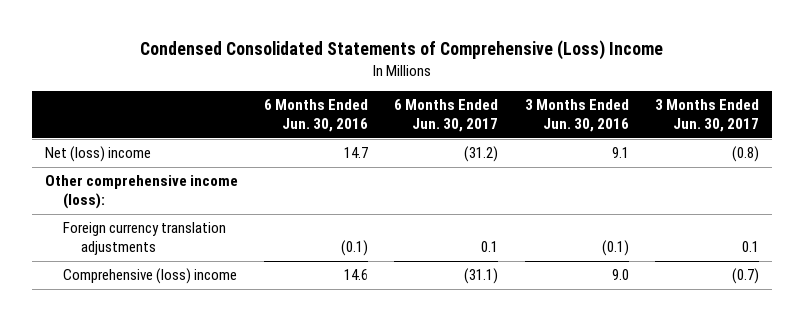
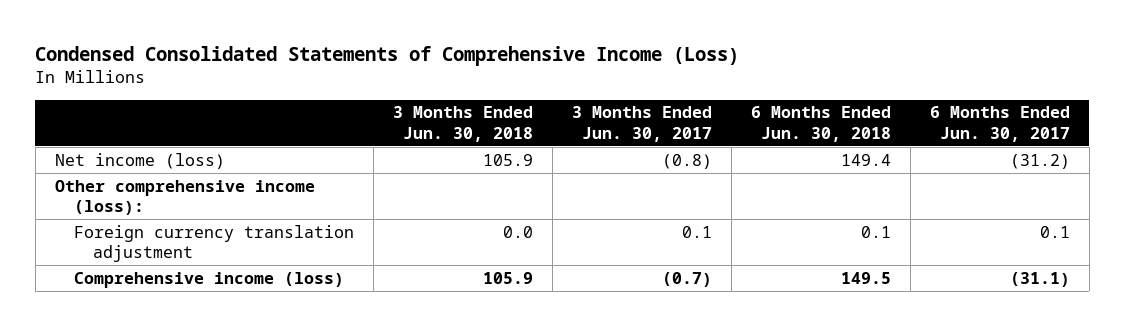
- Condensed Consolidated Statements of Comprehensive (Loss) Income
+ Condensed Consolidated Statements of Comprehensive Income (Loss)
- | 6 Months Ended Jun. 30, 2016 | 6 Months Ended Jun. 30, 2017 | 3 Months Ended Jun. 30, 2016 | 3 Months Ended Jun. 30, 2017
+ | 3 Months Ended Jun. 30, 2018 | 3 Months Ended Jun. 30, 2017 | 6 Months Ended Jun. 30, 2018 | 6 Months Ended Jun. 30, 2017
- Net (loss) income | 14.7 | (31.2) | 9.1 | (0.8)
+ Net income (loss) | 105.9 | (0.8) | 149.4 | (31.2)
- Foreign currency translation adjustments | (0.1) | 0.1 | (0.1) | 0.1
- Comprehensive (loss) income | 14.6 | (31.1) | 9.0 | (0.7)
+ Foreign currency translation adjustment | 0.0 | 0.1 | 0.1 | 0.1
+ Comprehensive income (loss) | 105.9 | (0.7) | 149.5 | (31.1)

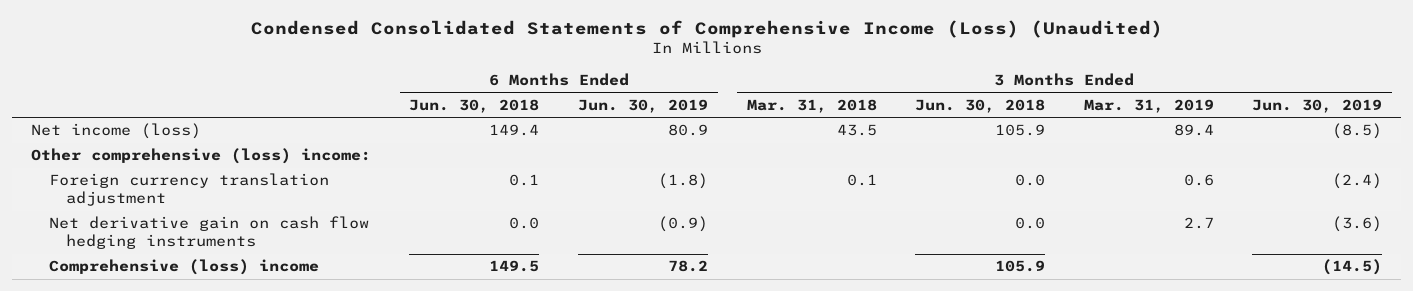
- Condensed Consolidated Statements of Comprehensive Income (Loss)
+ Condensed Consolidated Statements of Comprehensive Income (Loss) (Unaudited)
- | 3 Months Ended Jun. 30, 2018 | 3 Months Ended Jun. 30, 2017 | 6 Months Ended Jun. 30, 2018 | 6 Months Ended Jun. 30, 2017
+ | 6 Months Ended Jun. 30, 2018 | 6 Months Ended Jun. 30, 2019 | 3 Months Ended Mar. 31, 2018 | 3 Months Ended Jun. 30, 2018 | 3 Months Ended Mar. 31, 2019 | 3 Months Ended Jun. 30, 2019
- Other comprehensive income (loss):
+ Other comprehensive (loss) income:
- Comprehensive income (loss) | 105.9 | (0.7) | 149.5 | (31.1)
+ Net derivative gain on cash flow hedging instruments | 0.0 | (0.9) | | 0.0 | 2.7 | (3.6)
+ Comprehensive (loss) income | 149.5 | 78.2 | | 105.9 | | (14.5)

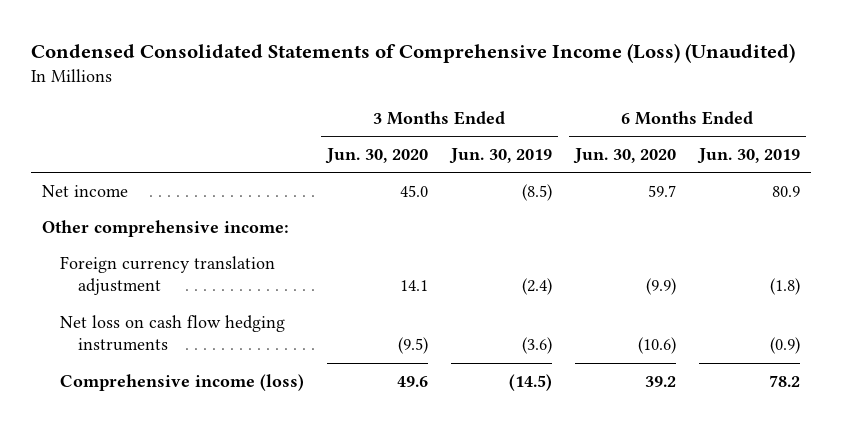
- | 6 Months Ended Jun. 30, 2018 | 6 Months Ended Jun. 30, 2019 | 3 Months Ended Mar. 31, 2018 | 3 Months Ended Jun. 30, 2018 | 3 Months Ended Mar. 31, 2019 | 3 Months Ended Jun. 30, 2019
+ | 3 Months Ended Jun. 30, 2020 | 3 Months Ended Jun. 30, 2019 | 6 Months Ended Jun. 30, 2020 | 6 Months Ended Jun. 30, 2019
- Net income (loss) | 149.4 | 80.9 | 43.5 | 105.9 | 89.4 | (8.5)
- Other comprehensive (loss) income:
+ Net income | 45.0 | (8.5) | 59.7 | 80.9
+ Other comprehensive income:
- Net derivative gain on cash flow hedging instruments | 0.0 | (0.9) | | 0.0 | 2.7 | (3.6)
- Comprehensive (loss) income | 149.5 | 78.2 | | 105.9 | | (14.5)
+ Net loss on cash flow hedging instruments | (9.5) | (3.6) | (10.6) | (0.9)
+ Comprehensive income (loss) | 49.6 | (14.5) | 39.2 | 78.2

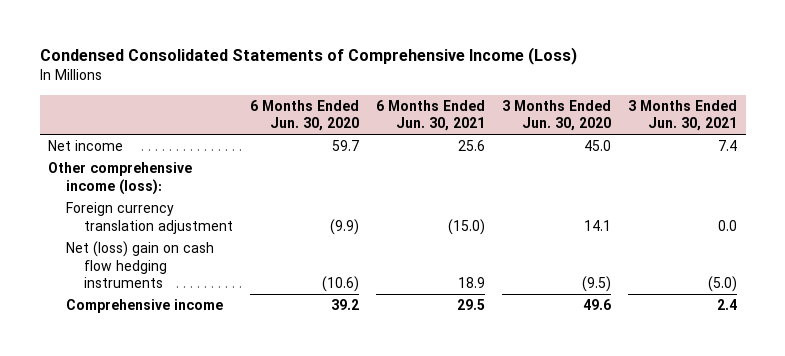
- Condensed Consolidated Statements of Comprehensive Income (Loss) (Unaudited)
+ Condensed Consolidated Statements of Comprehensive Income (Loss)
- | 3 Months Ended Jun. 30, 2020 | 3 Months Ended Jun. 30, 2019 | 6 Months Ended Jun. 30, 2020 | 6 Months Ended Jun. 30, 2019
+ | 6 Months Ended Jun. 30, 2020 | 6 Months Ended Jun. 30, 2021 | 3 Months Ended Jun. 30, 2020 | 3 Months Ended Jun. 30, 2021
- Other comprehensive income:
+ Other comprehensive income (loss):
- Net loss on cash flow hedging instruments | (9.5) | (3.6) | (10.6) | (0.9)
- Comprehensive income (loss) | 49.6 | (14.5) | 39.2 | 78.2
+ Net (loss) gain on cash flow hedging instruments | (10.6) | 18.9 | (9.5) | (5.0)
+ Comprehensive income | 39.2 | 29.5 | 49.6 | 2.4

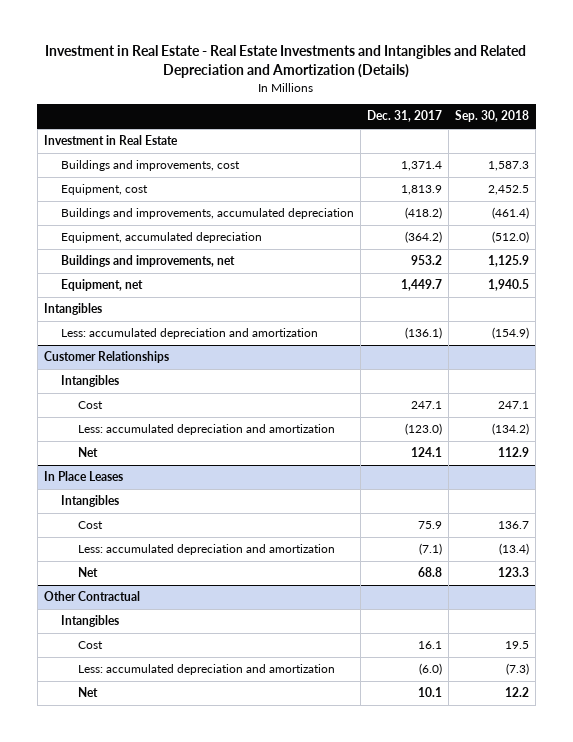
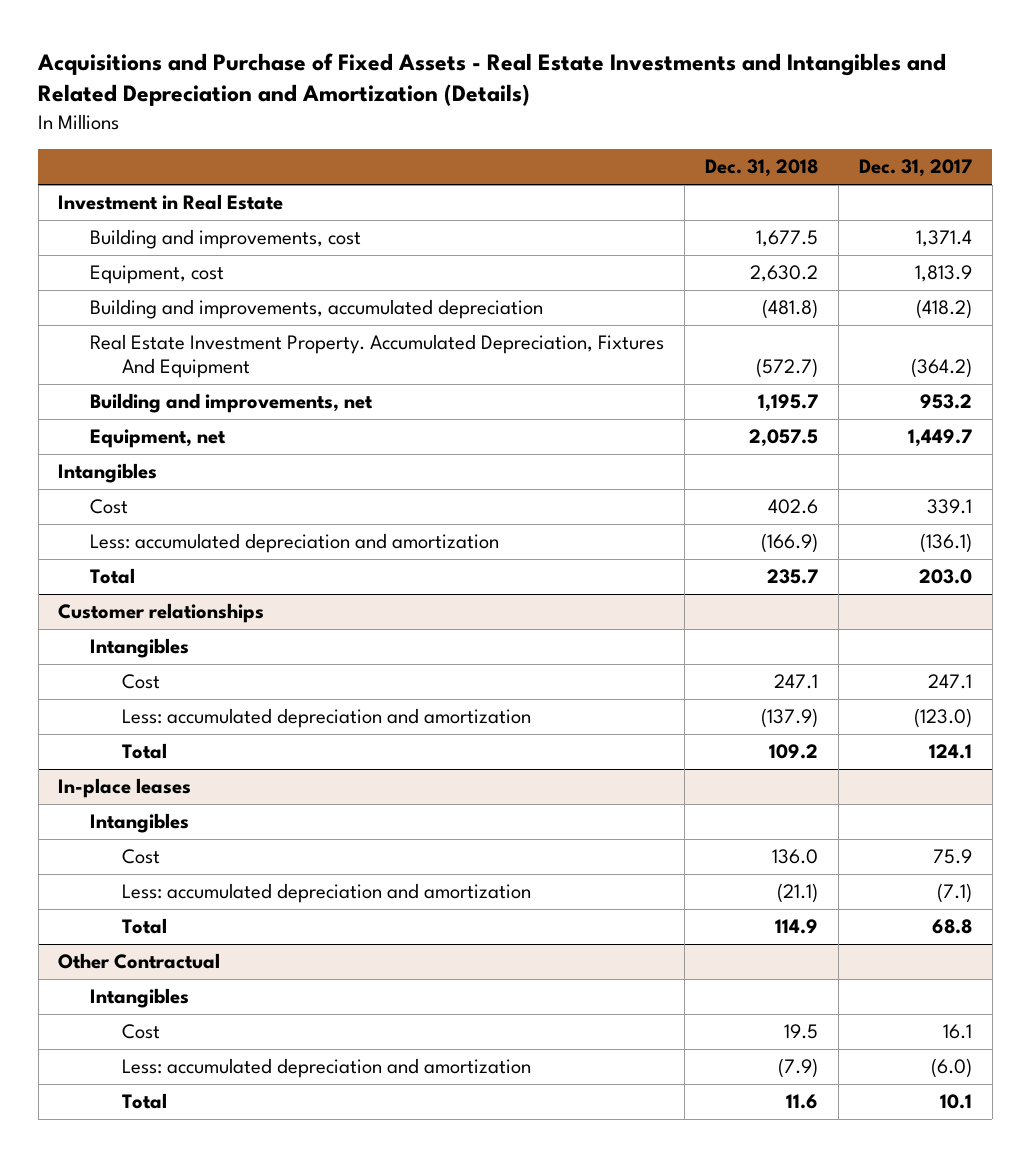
- Investment in Real Estate - Real Estate Investments and Intangibles and Related Depreciation and Amortization (Details)
+ Acquisitions and Purchase of Fixed Assets - Real Estate Investments and Intangibles and Related Depreciation and Amortization (Details)
- | Dec. 31, 2017 | Sep. 30, 2018
+ | Dec. 31, 2018 | Dec. 31, 2017
- Buildings and improvements, cost | 1,371.4 | 1,587.3
+ Building and improvements, cost | 1,677.5 | 1,371.4
- Buildings and improvements, accumulated depreciation | (418.2) | (461.4)
- Equipment, accumulated depreciation | (364.2) | (512.0)
- Buildings and improvements, net | 953.2 | 1,125.9
+ Building and improvements, accumulated depreciation | (481.8) | (418.2)
+ Real Estate Investment Property. Accumulated Depreciation, Fixtures And Equipment | (572.7) | (364.2)
+ Building and improvements, net | 1,195.7 | 953.2
+ Cost | 402.6 | 339.1
- Customer Relationships
+ Total | 235.7 | 203.0
+ Customer relationships
- Net | 124.1 | 112.9
- In Place Leases
+ Total | 109.2 | 124.1
+ In-place leases
- Net | 68.8 | 123.3
+ Total | 114.9 | 68.8
@ Other Contractual
- Net | 10.1 | 12.2
+ Total | 11.6 | 10.1

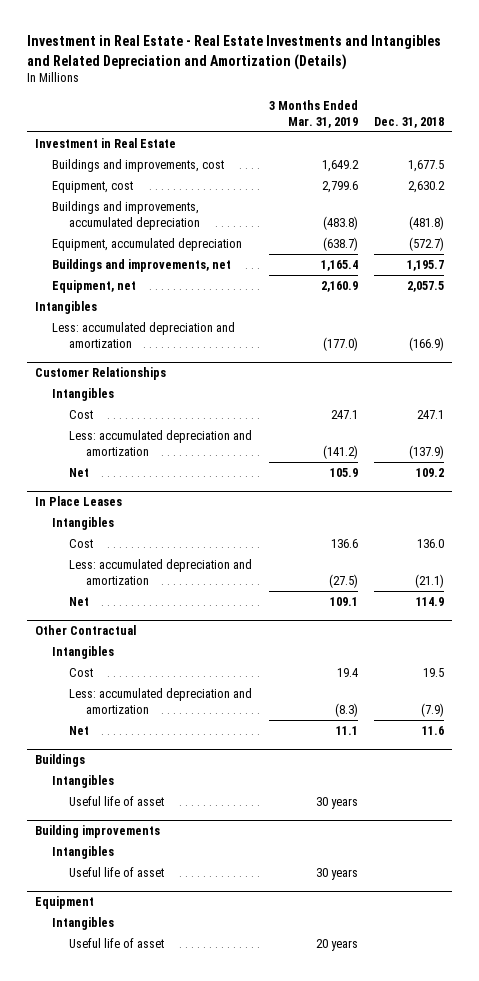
- Acquisitions and Purchase of Fixed Assets - Real Estate Investments and Intangibles and Related Depreciation and Amortization (Details)
+ Investment in Real Estate - Real Estate Investments and Intangibles and Related Depreciation and Amortization (Details)
- | Dec. 31, 2018 | Dec. 31, 2017
+ | 3 Months Ended Mar. 31, 2019 | Dec. 31, 2018
- Building and improvements, cost | 1,677.5 | 1,371.4
+ Buildings and improvements, cost | 1,649.2 | 1,677.5
- Building and improvements, accumulated depreciation | (481.8) | (418.2)
- Real Estate Investment Property. Accumulated Depreciation, Fixtures And Equipment | (572.7) | (364.2)
- Building and improvements, net | 1,195.7 | 953.2
+ Buildings and improvements, accumulated depreciation | (483.8) | (481.8)
+ Equipment, accumulated depreciation | (638.7) | (572.7)
+ Buildings and improvements, net | 1,165.4 | 1,195.7
- Cost | 402.6 | 339.1
- Total | 235.7 | 203.0
- Customer relationships
+ Customer Relationships
- Total | 109.2 | 124.1
- In-place leases
+ Net | 105.9 | 109.2
+ In Place Leases
- Total | 114.9 | 68.8
+ Net | 109.1 | 114.9
@ Other Contractual
- Total | 11.6 | 10.1
+ Net | 11.1 | 11.6
+ Buildings
+ Intangibles
+ Useful life of asset | 30 years |
+ Building improvements
+ Intangibles
+ Useful life of asset | 30 years |
+ Equipment
+ Intangibles
+ Useful life of asset | 20 years |

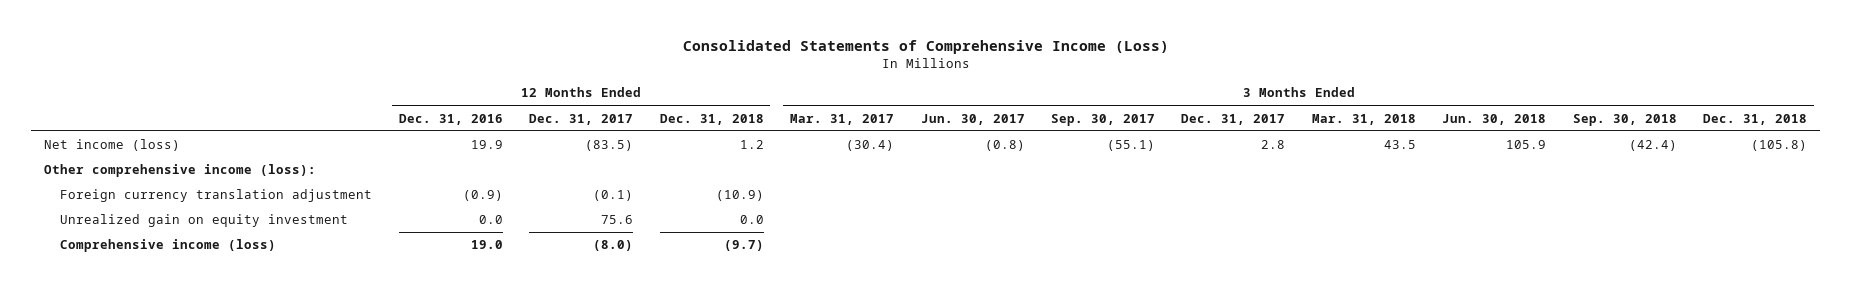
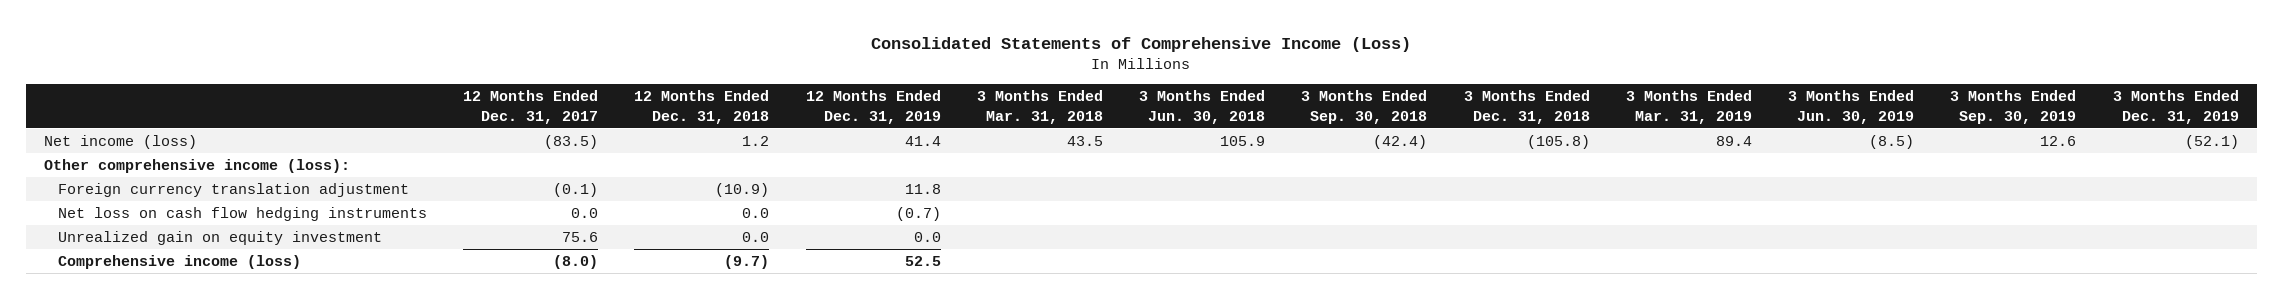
- | 12 Months Ended Dec. 31, 2016 | 12 Months Ended Dec. 31, 2017 | 12 Months Ended Dec. 31, 2018 | 3 Months Ended Mar. 31, 2017 | 3 Months Ended Jun. 30, 2017 | 3 Months Ended Sep. 30, 2017 | 3 Months Ended Dec. 31, 2017 | 3 Months Ended Mar. 31, 2018 | 3 Months Ended Jun. 30, 2018 | 3 Months Ended Sep. 30, 2018 | 3 Months Ended Dec. 31, 2018
+ | 12 Months Ended Dec. 31, 2017 | 12 Months Ended Dec. 31, 2018 | 12 Months Ended Dec. 31, 2019 | 3 Months Ended Mar. 31, 2018 | 3 Months Ended Jun. 30, 2018 | 3 Months Ended Sep. 30, 2018 | 3 Months Ended Dec. 31, 2018 | 3 Months Ended Mar. 31, 2019 | 3 Months Ended Jun. 30, 2019 | 3 Months Ended Sep. 30, 2019 | 3 Months Ended Dec. 31, 2019
+ Net loss on cash flow hedging instruments | 0.0 | 0.0 | (0.7) | | | | | | | |

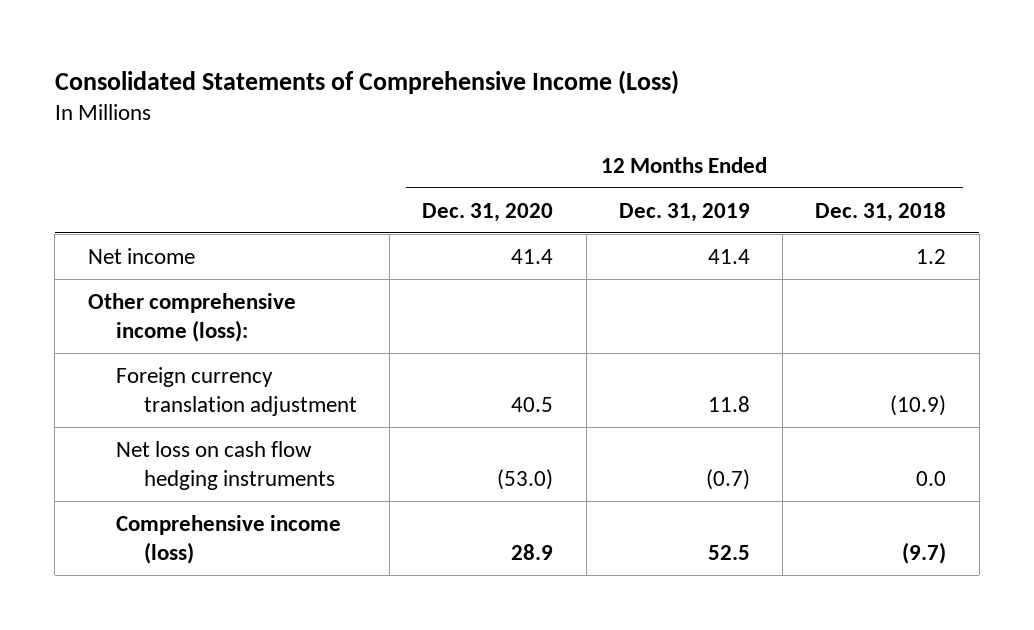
- | 12 Months Ended Dec. 31, 2017 | 12 Months Ended Dec. 31, 2018 | 12 Months Ended Dec. 31, 2019 | 3 Months Ended Mar. 31, 2018 | 3 Months Ended Jun. 30, 2018 | 3 Months Ended Sep. 30, 2018 | 3 Months Ended Dec. 31, 2018 | 3 Months Ended Mar. 31, 2019 | 3 Months Ended Jun. 30, 2019 | 3 Months Ended Sep. 30, 2019 | 3 Months Ended Dec. 31, 2019
+ | 12 Months Ended Dec. 31, 2020 | 12 Months Ended Dec. 31, 2019 | 12 Months Ended Dec. 31, 2018
- Net income (loss) | (83.5) | 1.2 | 41.4 | 43.5 | 105.9 | (42.4) | (105.8) | 89.4 | (8.5) | 12.6 | (52.1)
+ Net income | 41.4 | 41.4 | 1.2
- Unrealized gain on equity investment | 75.6 | 0.0 | 0.0 | | | | | | | |

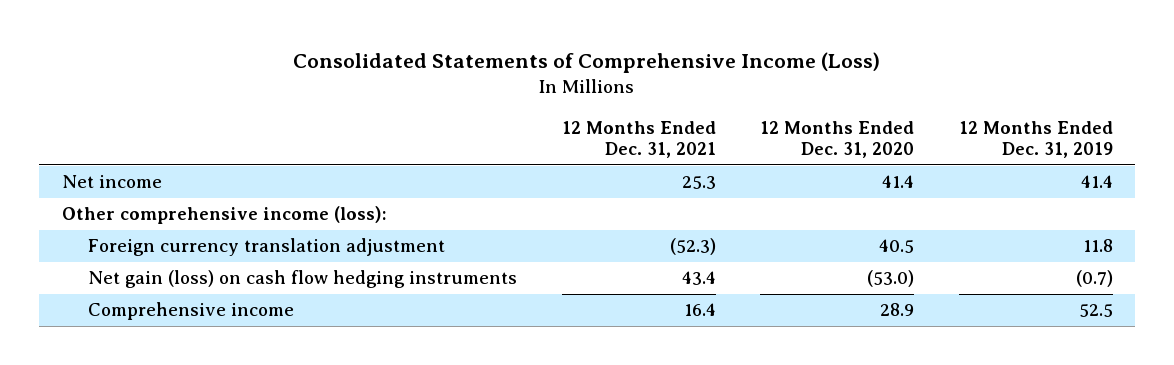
- | 12 Months Ended Dec. 31, 2020 | 12 Months Ended Dec. 31, 2019 | 12 Months Ended Dec. 31, 2018
+ | 12 Months Ended Dec. 31, 2021 | 12 Months Ended Dec. 31, 2020 | 12 Months Ended Dec. 31, 2019
- Net loss on cash flow hedging instruments | (53.0) | (0.7) | 0.0
- Comprehensive income (loss) | 28.9 | 52.5 | (9.7)
+ Net gain (loss) on cash flow hedging instruments | 43.4 | (53.0) | (0.7)
+ Comprehensive income | 16.4 | 28.9 | 52.5

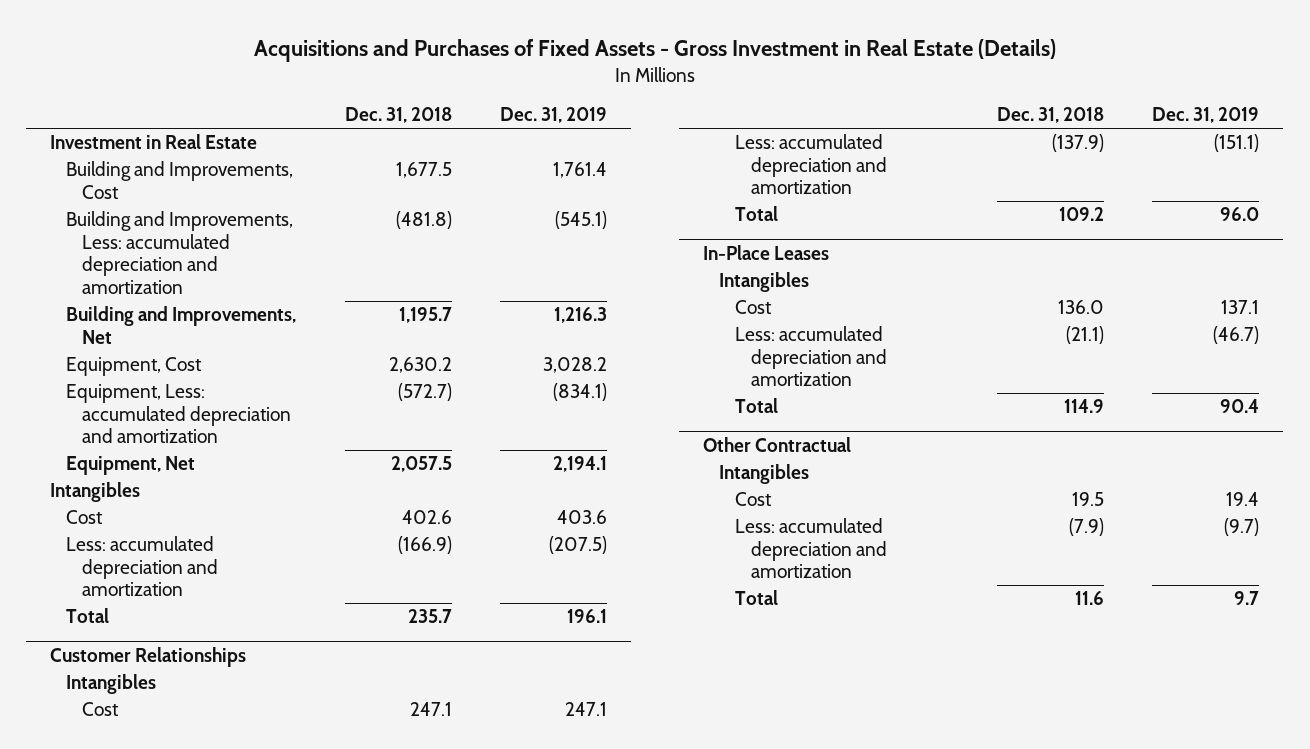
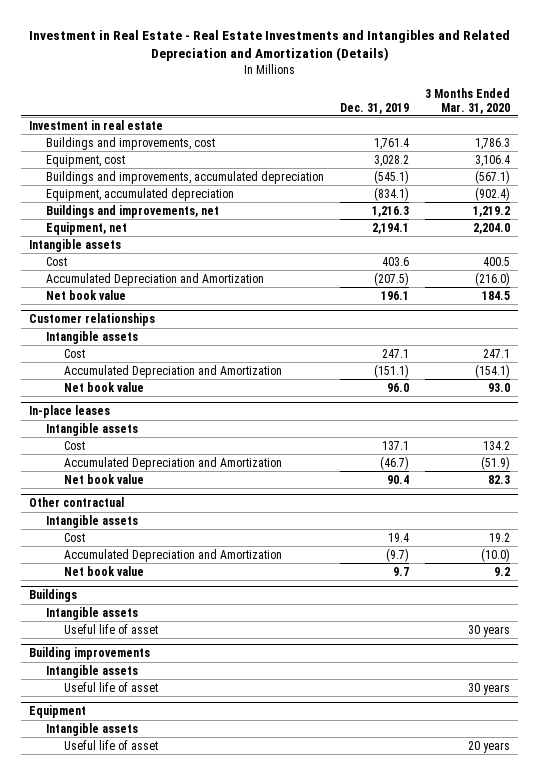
- Acquisitions and Purchases of Fixed Assets - Gross Investment in Real Estate (Details)
+ Investment in Real Estate - Real Estate Investments and Intangibles and Related Depreciation and Amortization (Details)
- | Dec. 31, 2018 | Dec. 31, 2019
+ | Dec. 31, 2019 | 3 Months Ended Mar. 31, 2020
- Investment in Real Estate
- Building and Improvements, Cost | 1,677.5 | 1,761.4
- Building and Improvements, Less: accumulated depreciation and amortization | (481.8) | (545.1)
- Building and Improvements, Net | 1,195.7 | 1,216.3
- Equipment, Cost | 2,630.2 | 3,028.2
- Equipment, Less: accumulated depreciation and amortization | (572.7) | (834.1)
- Equipment, Net | 2,057.5 | 2,194.1
- Intangibles
+ Investment in real estate
+ Buildings and improvements, cost | 1,761.4 | 1,786.3
+ Equipment, cost | 3,028.2 | 3,106.4
+ Buildings and improvements, accumulated depreciation | (545.1) | (567.1)
+ Equipment, accumulated depreciation | (834.1) | (902.4)
+ Buildings and improvements, net | 1,216.3 | 1,219.2
+ Equipment, net | 2,194.1 | 2,204.0
+ Intangible assets
- Less: accumulated depreciation and amortization | (166.9) | (207.5)
- Total | 235.7 | 196.1
- Customer Relationships
- Intangibles
+ Accumulated Depreciation and Amortization | (207.5) | (216.0)
+ Net book value | 196.1 | 184.5
+ Customer relationships
+ Intangible assets
- Less: accumulated depreciation and amortization | (137.9) | (151.1)
- Total | 109.2 | 96.0
- In-Place Leases
- Intangibles
+ Accumulated Depreciation and Amortization | (151.1) | (154.1)
+ Net book value | 96.0 | 93.0
+ In-place leases
+ Intangible assets
- Less: accumulated depreciation and amortization | (21.1) | (46.7)
- Total | 114.9 | 90.4
- Other Contractual
- Intangibles
+ Accumulated Depreciation and Amortization | (46.7) | (51.9)
+ Net book value | 90.4 | 82.3
+ Other contractual
+ Intangible assets
- Less: accumulated depreciation and amortization | (7.9) | (9.7)
- Total | 11.6 | 9.7
+ Accumulated Depreciation and Amortization | (9.7) | (10.0)
+ Net book value | 9.7 | 9.2
+ Buildings
+ Intangible assets
+ Useful life of asset | | 30 years
+ Building improvements
+ Intangible assets
+ Useful life of asset | | 30 years
+ Equipment
+ Intangible assets
+ Useful life of asset | | 20 years

